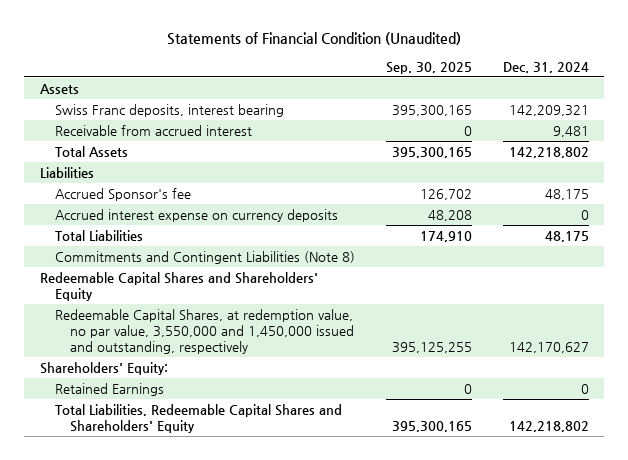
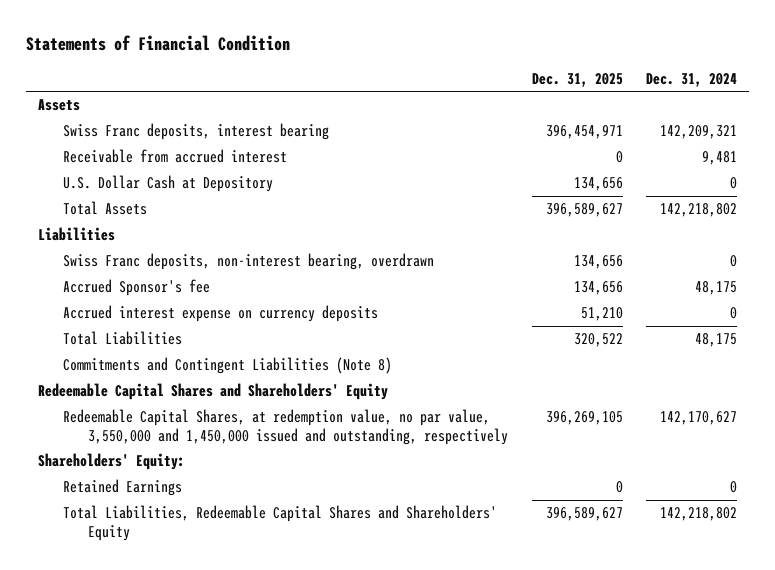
- Statements of Financial Condition (Unaudited)
+ Statements of Financial Condition
- | Sep. 30, 2025 | Dec. 31, 2024
+ | Dec. 31, 2025 | Dec. 31, 2024
+ U.S. Dollar Cash at Depository | 134,656 | 0
+ Swiss Franc deposits, non-interest bearing, overdrawn | 134,656 | 0

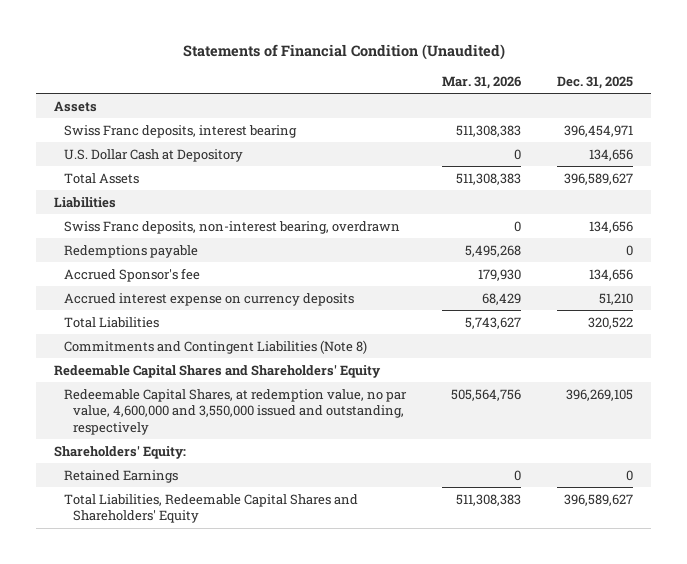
- Statements of Financial Condition
+ Statements of Financial Condition (Unaudited)
- | Dec. 31, 2025 | Dec. 31, 2024
+ | Mar. 31, 2026 | Dec. 31, 2025
- Receivable from accrued interest | 0 | 9,481
+ Redemptions payable | 5,495,268 | 0
- Redeemable Capital Shares, at redemption value, no par value, 3,550,000 and 1,450,000 issued and outstanding, respectively | 396,269,105 | 142,170,627
+ Redeemable Capital Shares, at redemption value, no par value, 4,600,000 and 3,550,000 issued and outstanding, respectively | 505,564,756 | 396,269,105

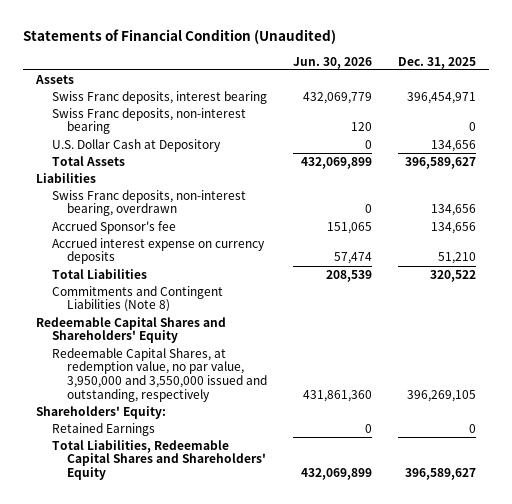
- | Mar. 31, 2026 | Dec. 31, 2025
+ | Jun. 30, 2026 | Dec. 31, 2025
+ Swiss Franc deposits, non-interest bearing | 120 | 0
- Redemptions payable | 5,495,268 | 0
- Redeemable Capital Shares, at redemption value, no par value, 4,600,000 and 3,550,000 issued and outstanding, respectively | 505,564,756 | 396,269,105
+ Redeemable Capital Shares, at redemption value, no par value, 3,950,000 and 3,550,000 issued and outstanding, respectively | 431,861,360 | 396,269,105

